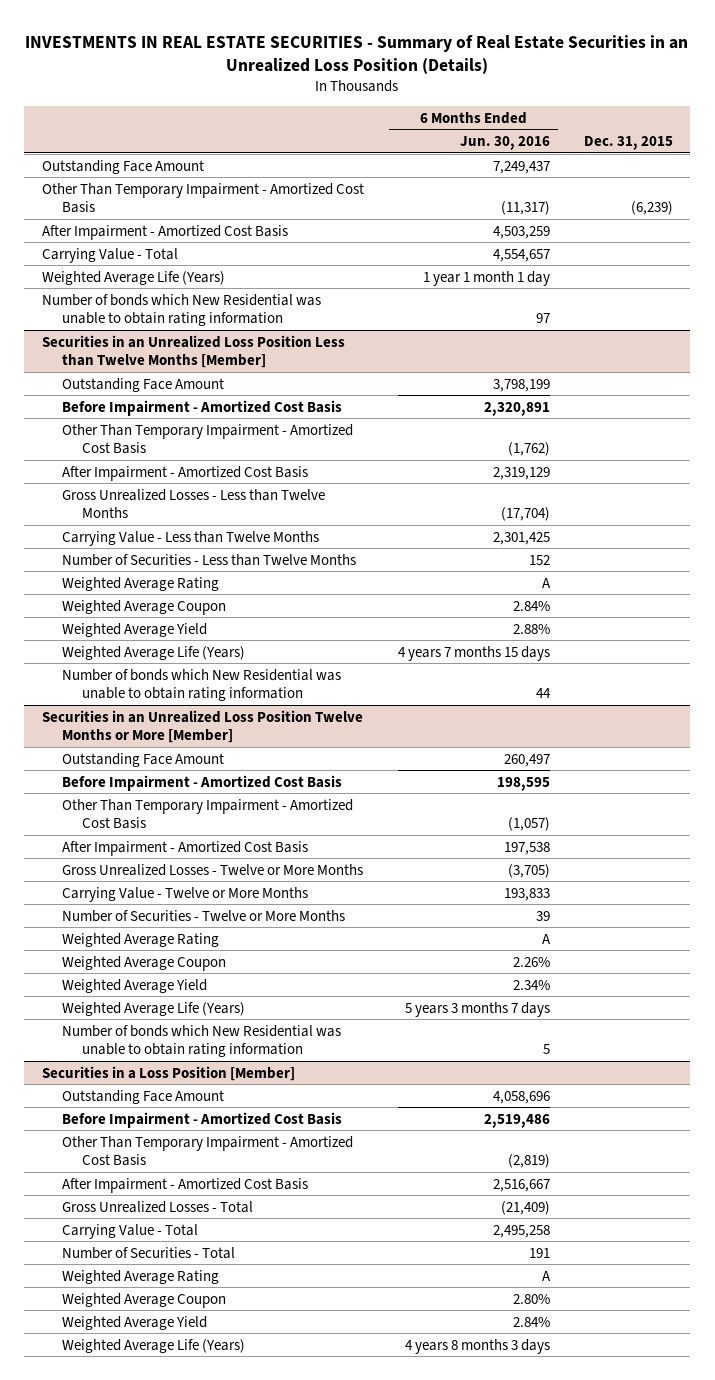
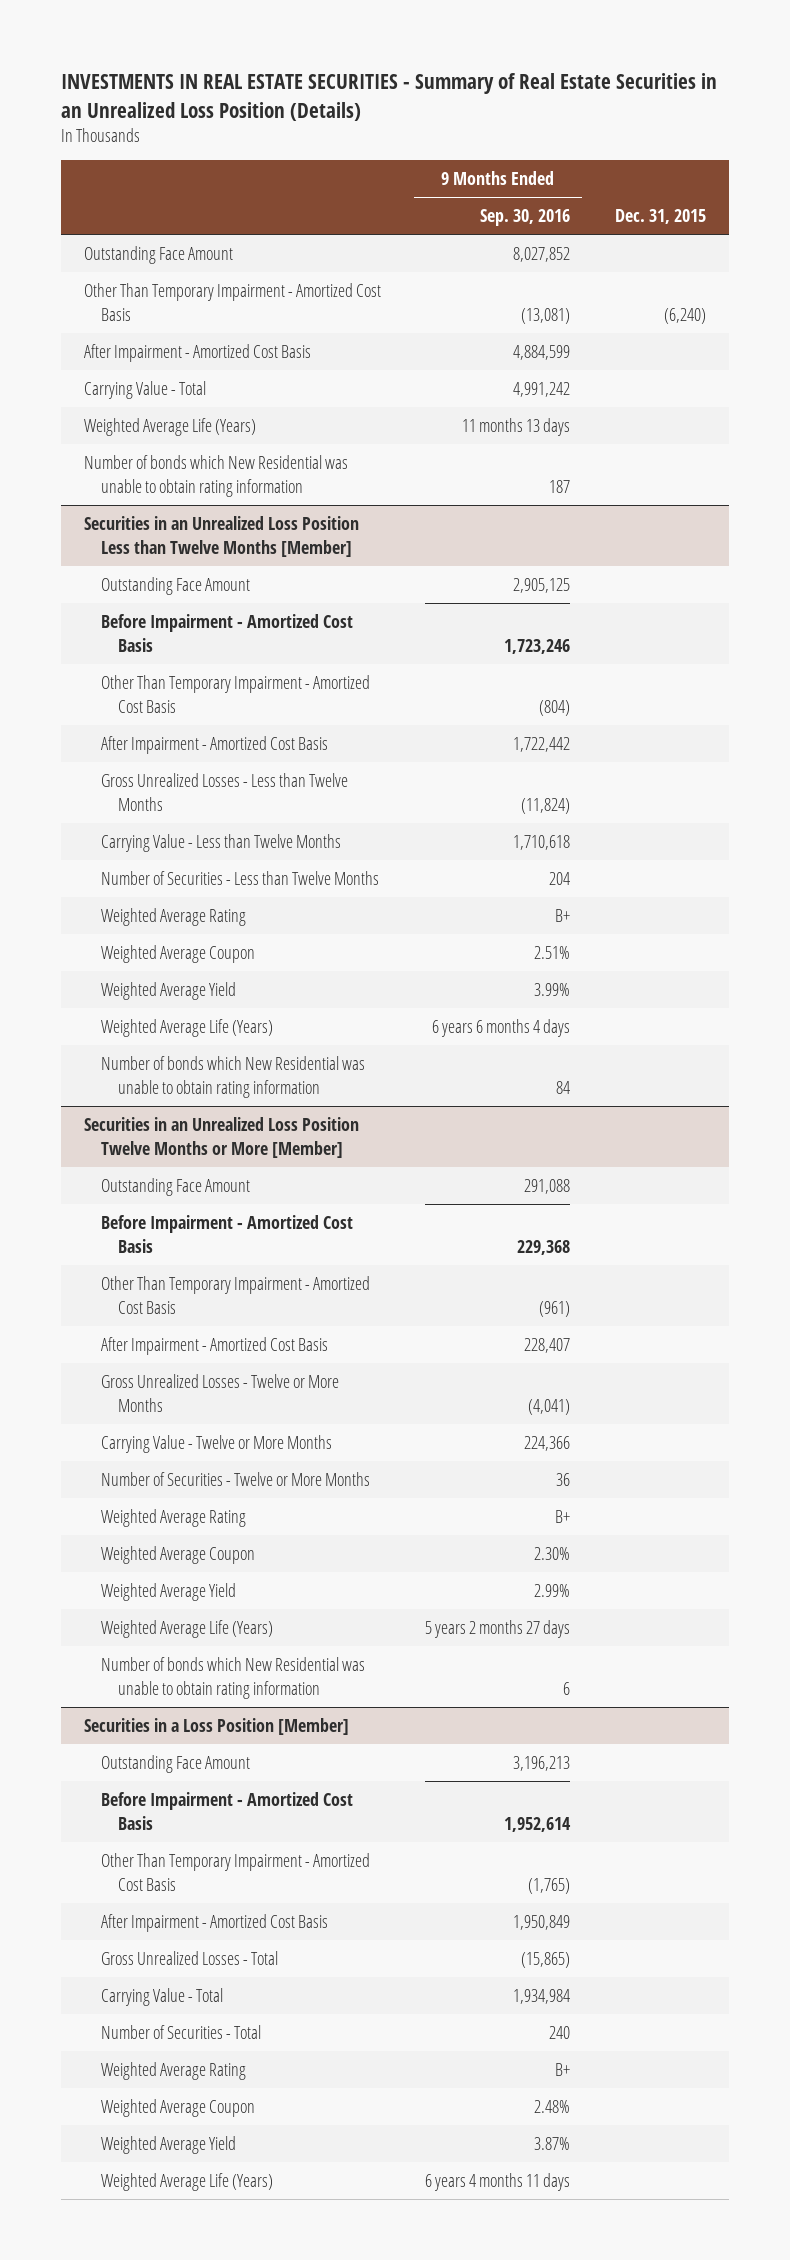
- | 6 Months Ended Jun. 30, 2016 | Dec. 31, 2015
+ | 9 Months Ended Sep. 30, 2016 | Dec. 31, 2015
- Other Than Temporary Impairment - Amortized Cost Basis | (11,317) | (6,239)
+ Other Than Temporary Impairment - Amortized Cost Basis | (13,081) | (6,240)

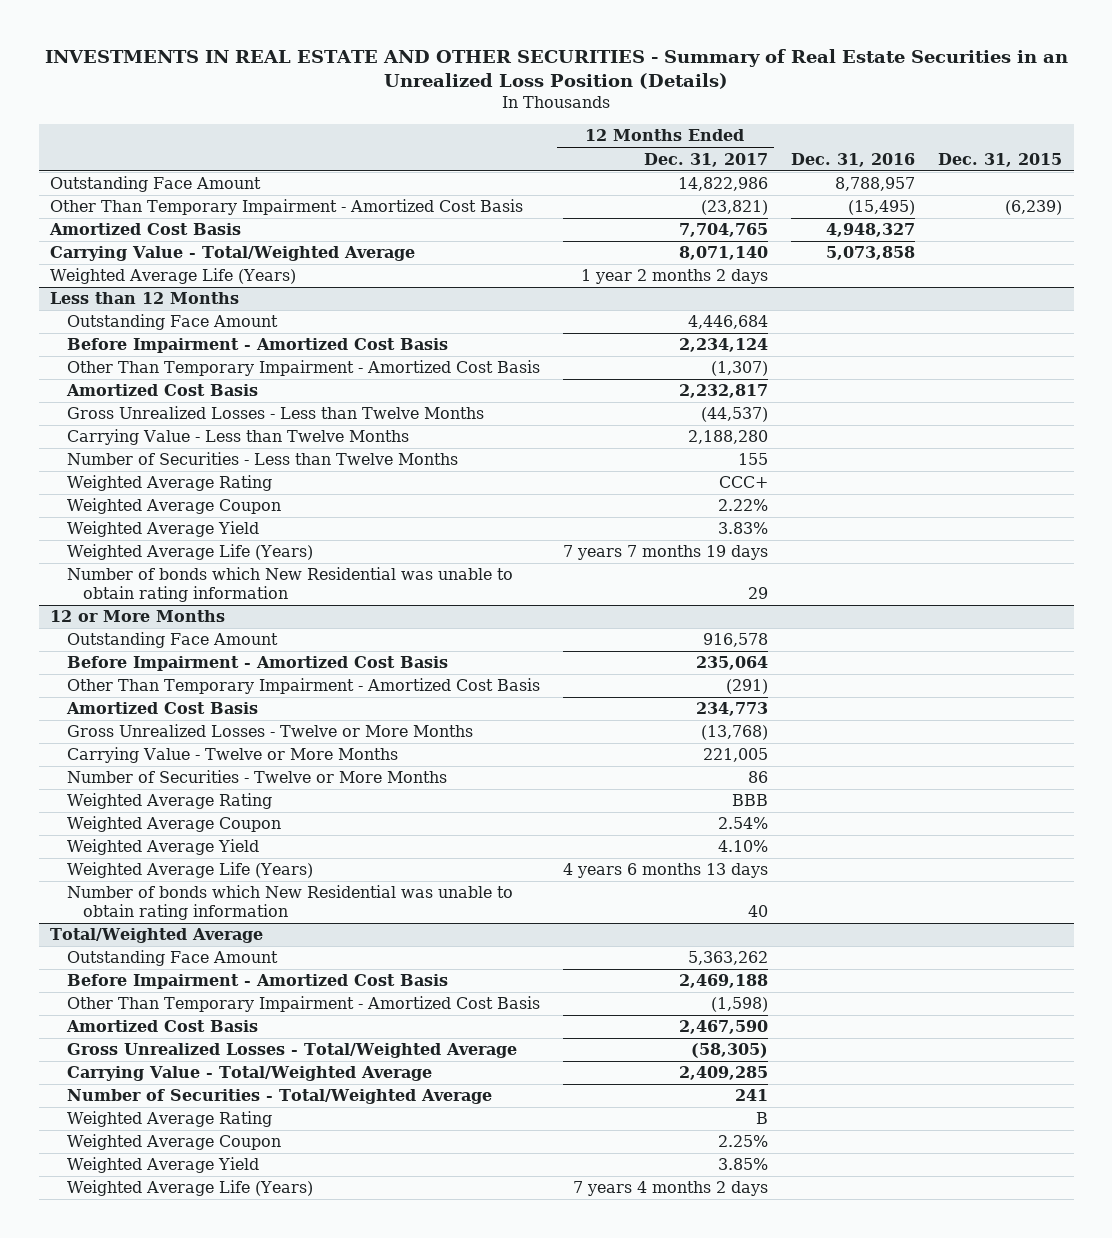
- INVESTMENTS IN REAL ESTATE SECURITIES - Summary of Real Estate Securities in an Unrealized Loss Position (Details)
+ INVESTMENTS IN REAL ESTATE AND OTHER SECURITIES - Summary of Real Estate Securities in an Unrealized Loss Position (Details)
- | 9 Months Ended Sep. 30, 2016 | Dec. 31, 2015
+ | 12 Months Ended Dec. 31, 2017 | Dec. 31, 2016 | Dec. 31, 2015
- Other Than Temporary Impairment - Amortized Cost Basis | (13,081) | (6,240)
- After Impairment - Amortized Cost Basis | 4,884,599 |
- Carrying Value - Total | 4,991,242 |
+ Other Than Temporary Impairment - Amortized Cost Basis | (23,821) | (15,495) | (6,239)
+ Amortized Cost Basis | 7,704,765 | 4,948,327 |
+ Carrying Value - Total/Weighted Average | 8,071,140 | 5,073,858 |
- Number of bonds which New Residential was unable to obtain rating information | 187 |
- Securities in an Unrealized Loss Position Less than Twelve Months [Member]
+ Less than 12 Months
- After Impairment - Amortized Cost Basis | 1,722,442 |
+ Amortized Cost Basis | 2,232,817 | |
- Securities in an Unrealized Loss Position Twelve Months or More [Member]
+ 12 or More Months
- After Impairment - Amortized Cost Basis | 228,407 |
+ Amortized Cost Basis | 234,773 | |
- Securities in a Loss Position [Member]
+ Total/Weighted Average
- After Impairment - Amortized Cost Basis | 1,950,849 |
- Gross Unrealized Losses - Total | (15,865) |
- Carrying Value - Total | 1,934,984 |
- Number of Securities - Total | 240 |
+ Amortized Cost Basis | 2,467,590 | |
+ Gross Unrealized Losses - Total/Weighted Average | (58,305) | |
+ Carrying Value - Total/Weighted Average | 2,409,285 | |
+ Number of Securities - Total/Weighted Average | 241 | |

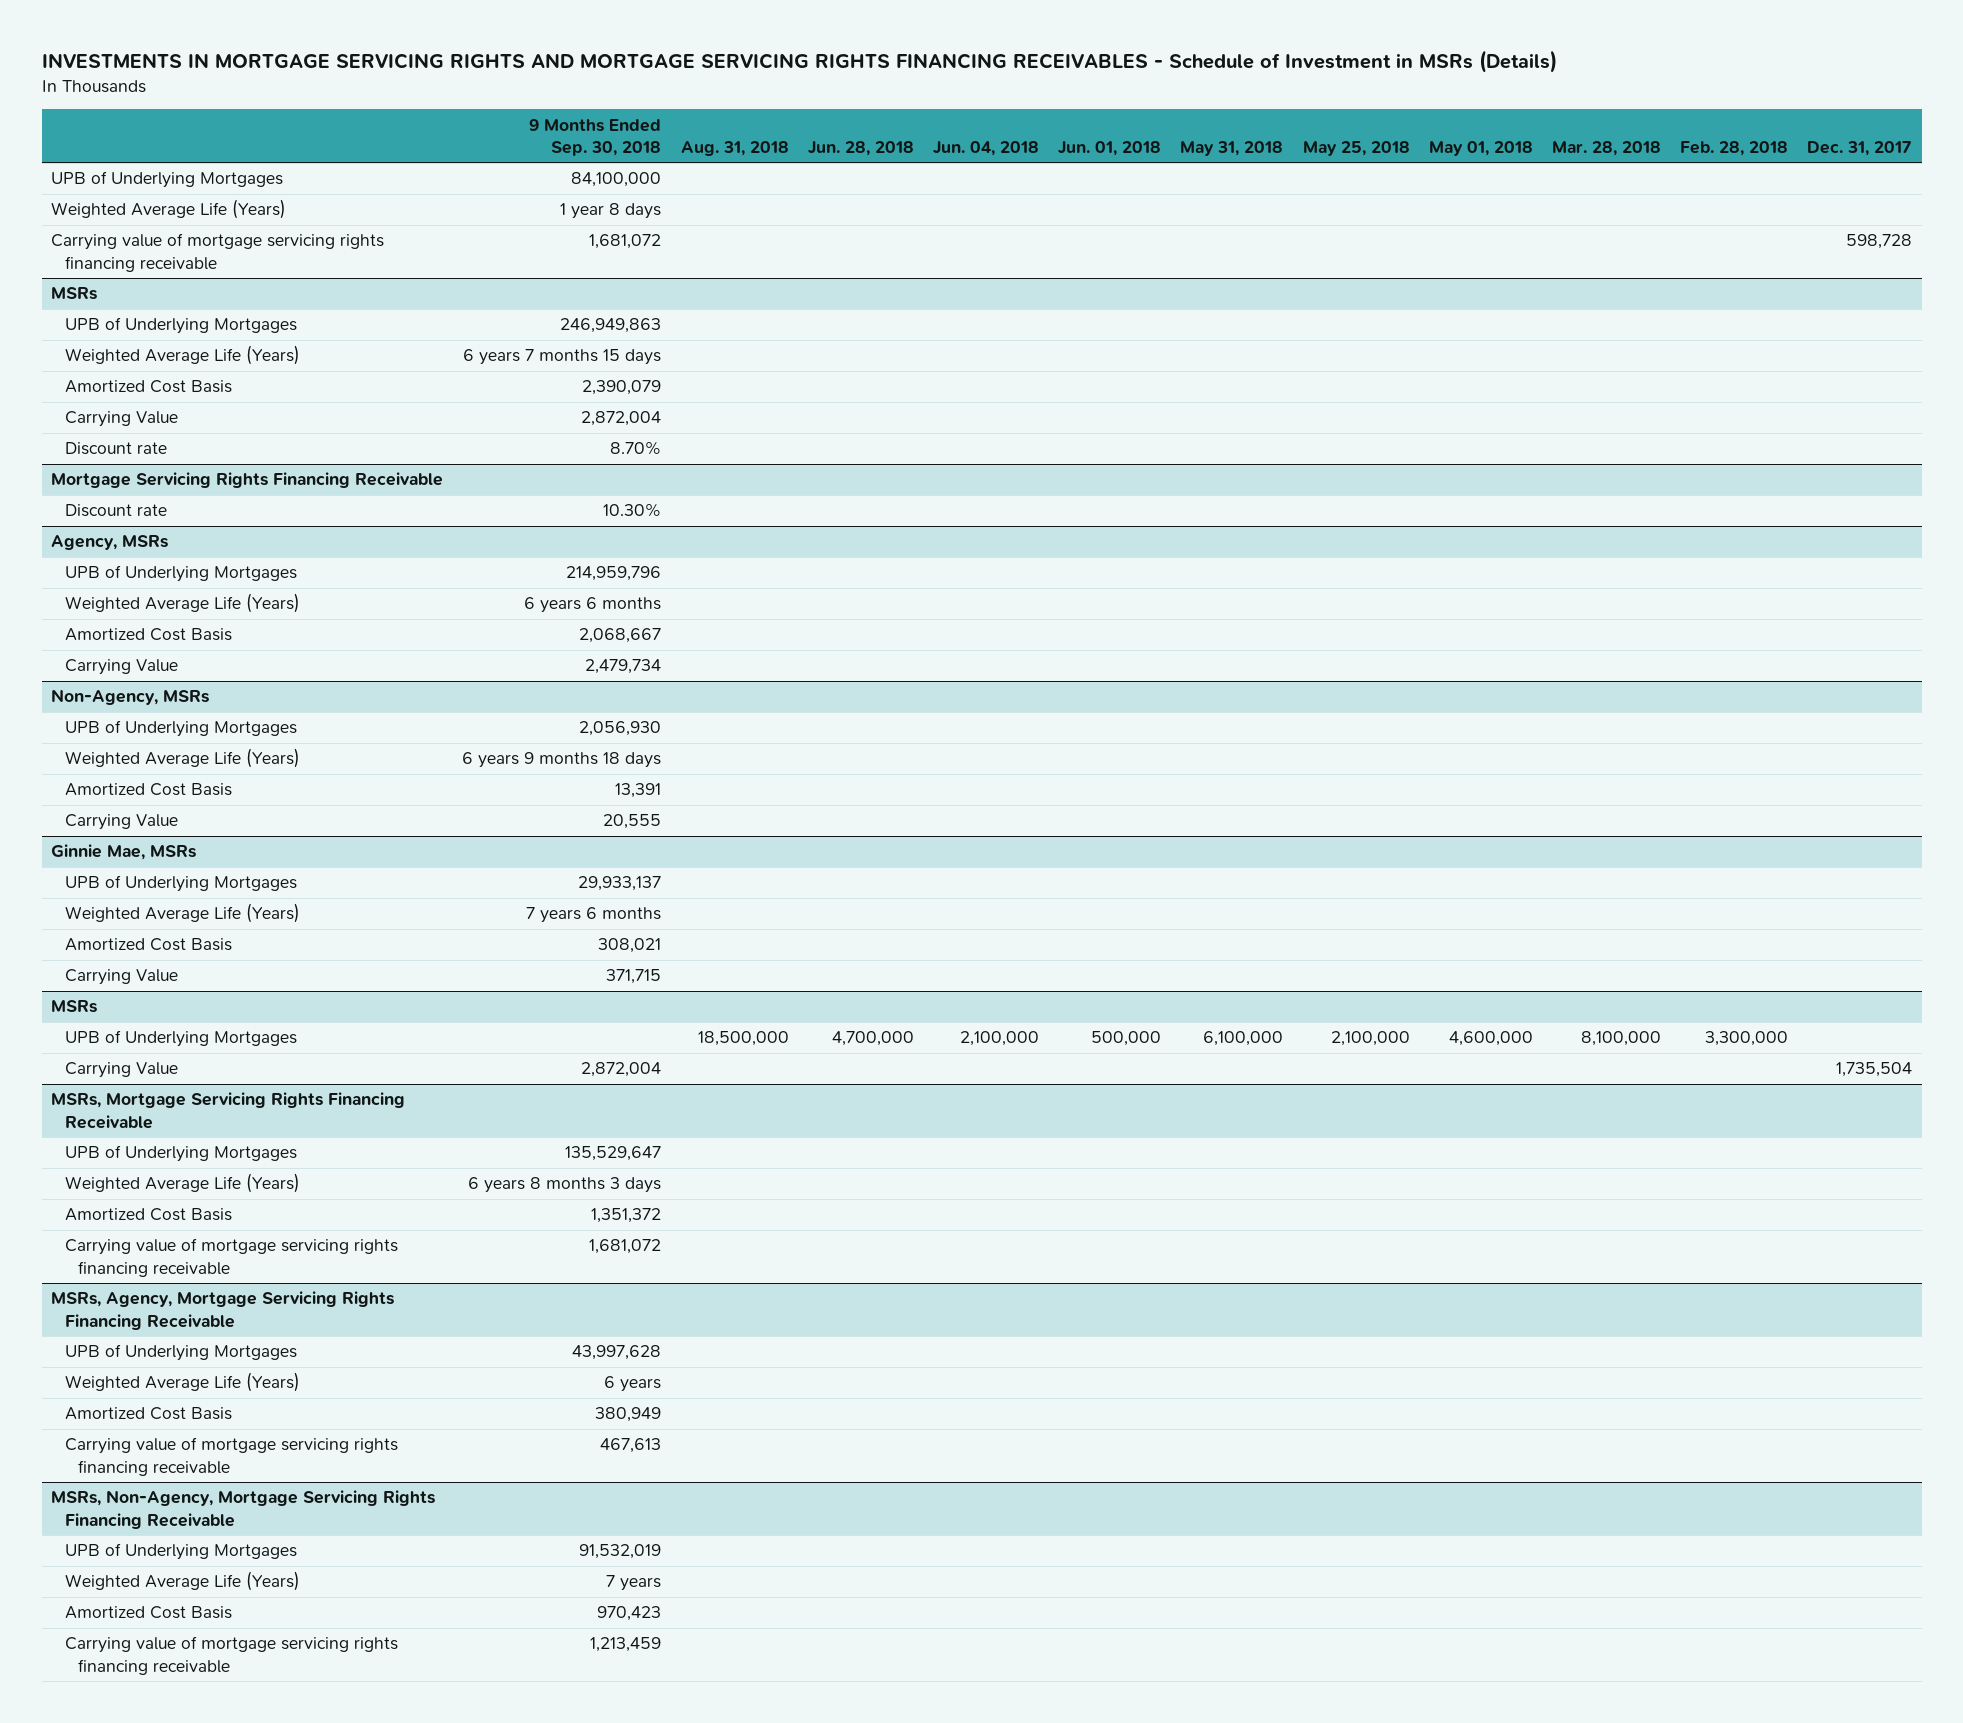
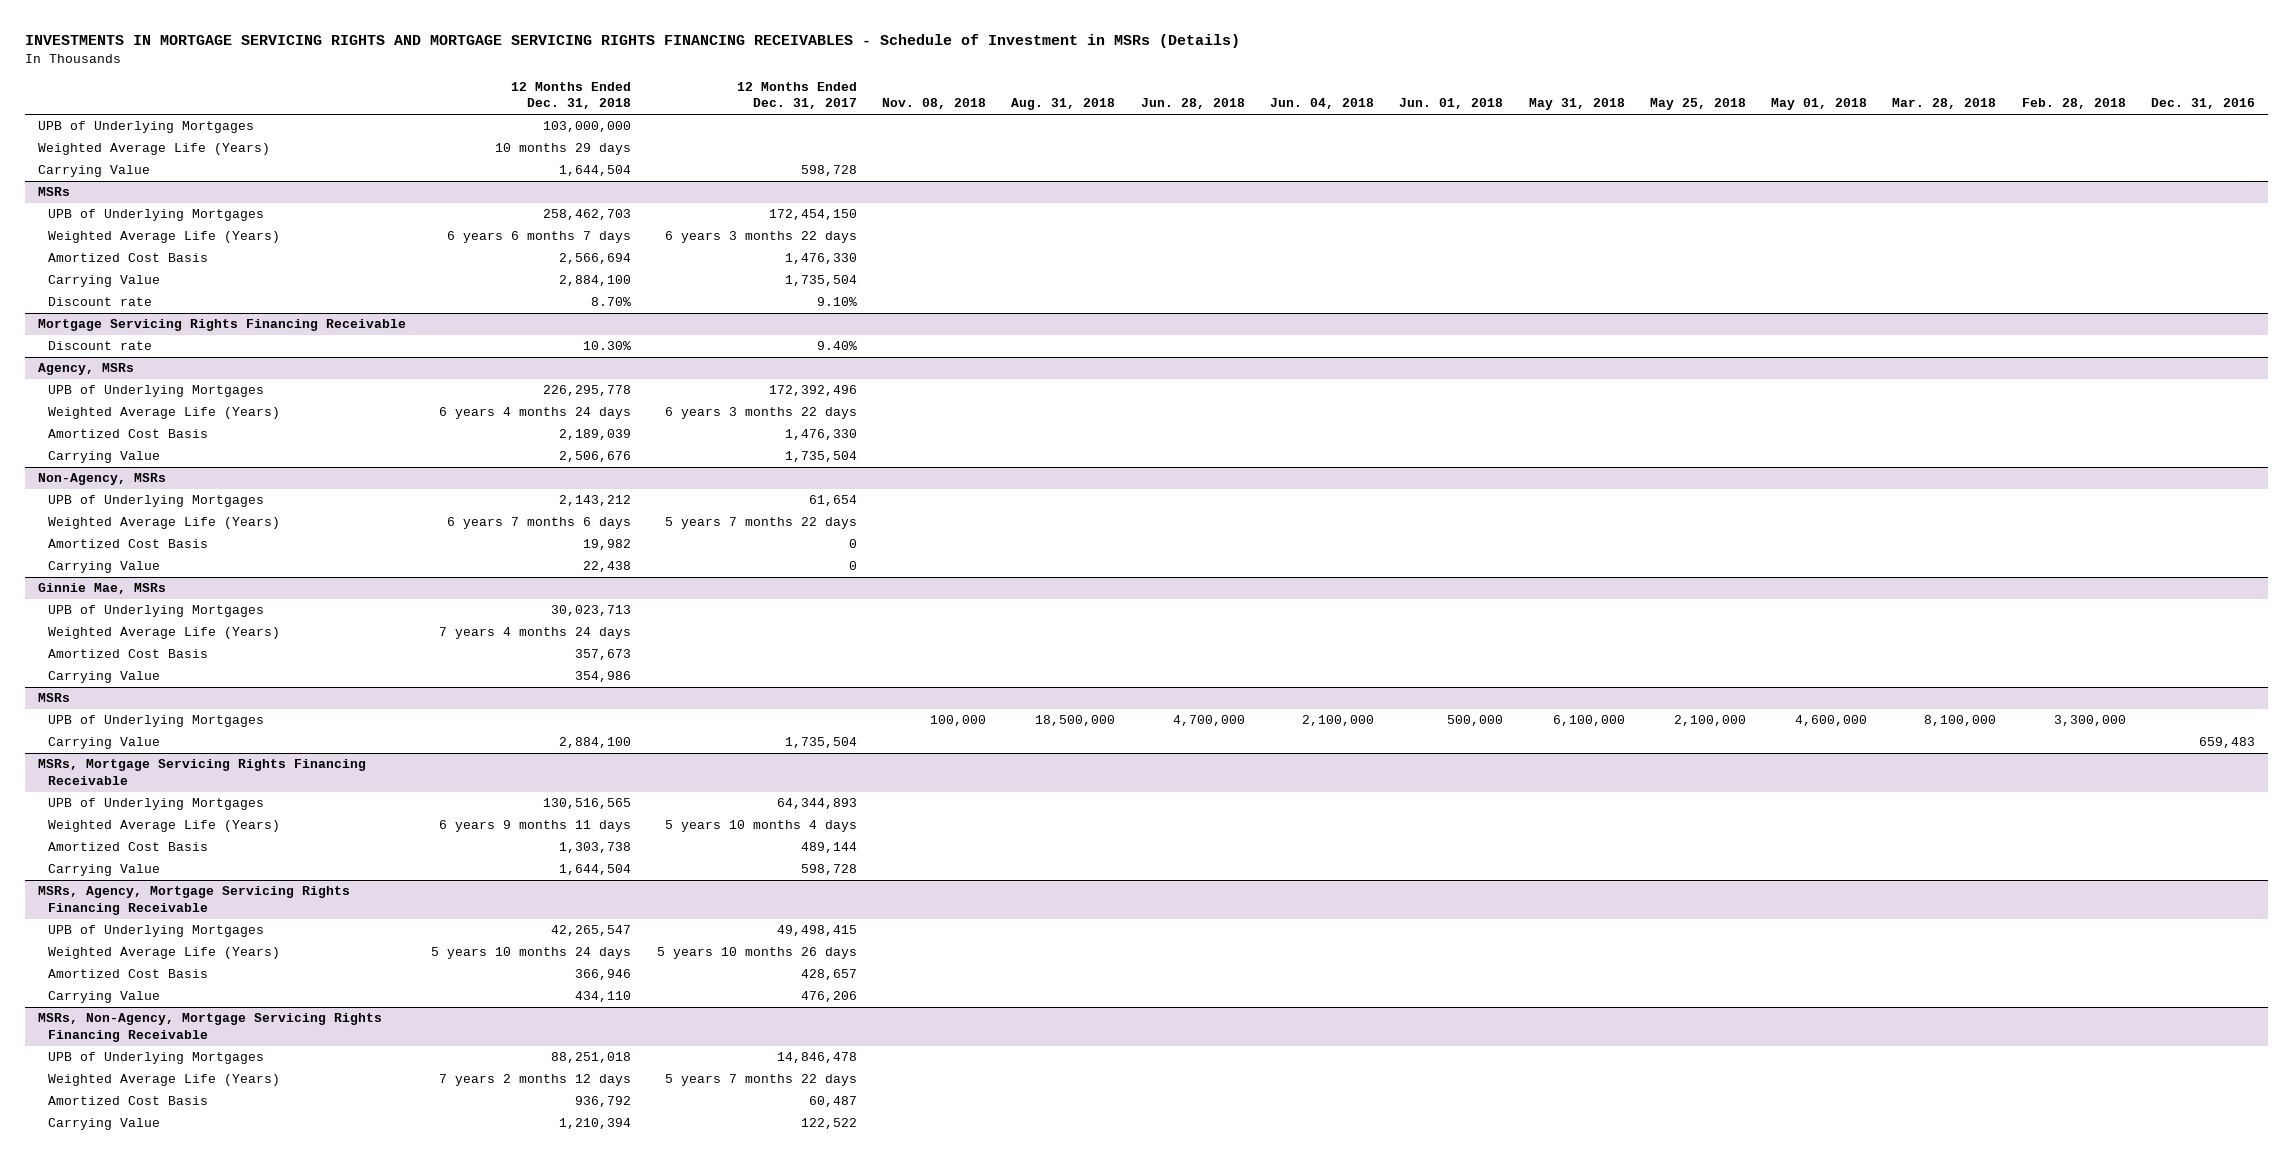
- | 9 Months Ended Sep. 30, 2018 | Aug. 31, 2018 | Jun. 28, 2018 | Jun. 04, 2018 | Jun. 01, 2018 | May 31, 2018 | May 25, 2018 | May 01, 2018 | Mar. 28, 2018 | Feb. 28, 2018 | Dec. 31, 2017
+ | 12 Months Ended Dec. 31, 2018 | 12 Months Ended Dec. 31, 2017 | Nov. 08, 2018 | Aug. 31, 2018 | Jun. 28, 2018 | Jun. 04, 2018 | Jun. 01, 2018 | May 31, 2018 | May 25, 2018 | May 01, 2018 | Mar. 28, 2018 | Feb. 28, 2018 | Dec. 31, 2016
- Carrying value of mortgage servicing rights financing receivable | 1,681,072 | | | | | | | | | | 598,728
+ Carrying Value | 1,644,504 | 598,728 | | | | | | | | | | |
@ MSRs, Mortgage Servicing Rights Financing Receivable
- Carrying value of mortgage servicing rights financing receivable | 1,681,072 | | | | | | | | | |
+ Carrying Value | 1,644,504 | 598,728 | | | | | | | | | | |
@ MSRs, Agency, Mortgage Servicing Rights Financing Receivable
- Carrying value of mortgage servicing rights financing receivable | 467,613 | | | | | | | | | |
+ Carrying Value | 434,110 | 476,206 | | | | | | | | | | |
@ MSRs, Non-Agency, Mortgage Servicing Rights Financing Receivable
- Carrying value of mortgage servicing rights financing receivable | 1,213,459 | | | | | | | | | |
+ Carrying Value | 1,210,394 | 122,522 | | | | | | | | | | |

